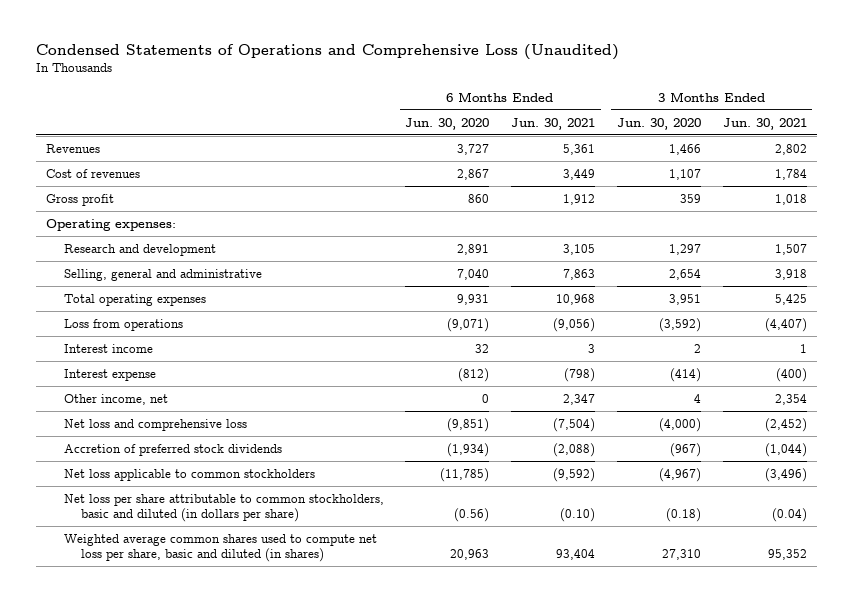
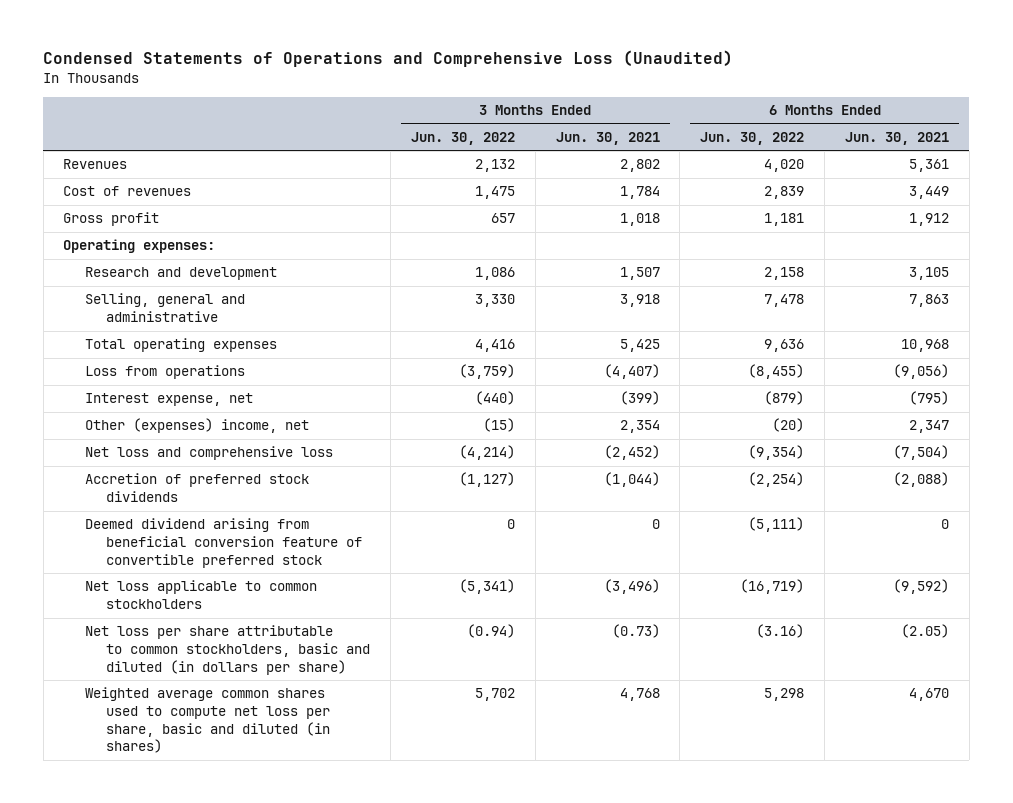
- | 6 Months Ended Jun. 30, 2020 | 6 Months Ended Jun. 30, 2021 | 3 Months Ended Jun. 30, 2020 | 3 Months Ended Jun. 30, 2021
+ | 3 Months Ended Jun. 30, 2022 | 3 Months Ended Jun. 30, 2021 | 6 Months Ended Jun. 30, 2022 | 6 Months Ended Jun. 30, 2021
- Interest income | 32 | 3 | 2 | 1
- Interest expense | (812) | (798) | (414) | (400)
- Other income, net | 0 | 2,347 | 4 | 2,354
+ Interest expense, net | (440) | (399) | (879) | (795)
+ Other (expenses) income, net | (15) | 2,354 | (20) | 2,347
+ Deemed dividend arising from beneficial conversion feature of convertible preferred stock | 0 | 0 | (5,111) | 0
- Net loss per share attributable to common stockholders, basic and diluted (in dollars per share) | (0.56) | (0.10) | (0.18) | (0.04)
- Weighted average common shares used to compute net loss per share, basic and diluted (in shares) | 20,963 | 93,404 | 27,310 | 95,352
+ Net loss per share attributable to common stockholders, basic and diluted (in dollars per share) | (0.94) | (0.73) | (3.16) | (2.05)
+ Weighted average common shares used to compute net loss per share, basic and diluted (in shares) | 5,702 | 4,768 | 5,298 | 4,670

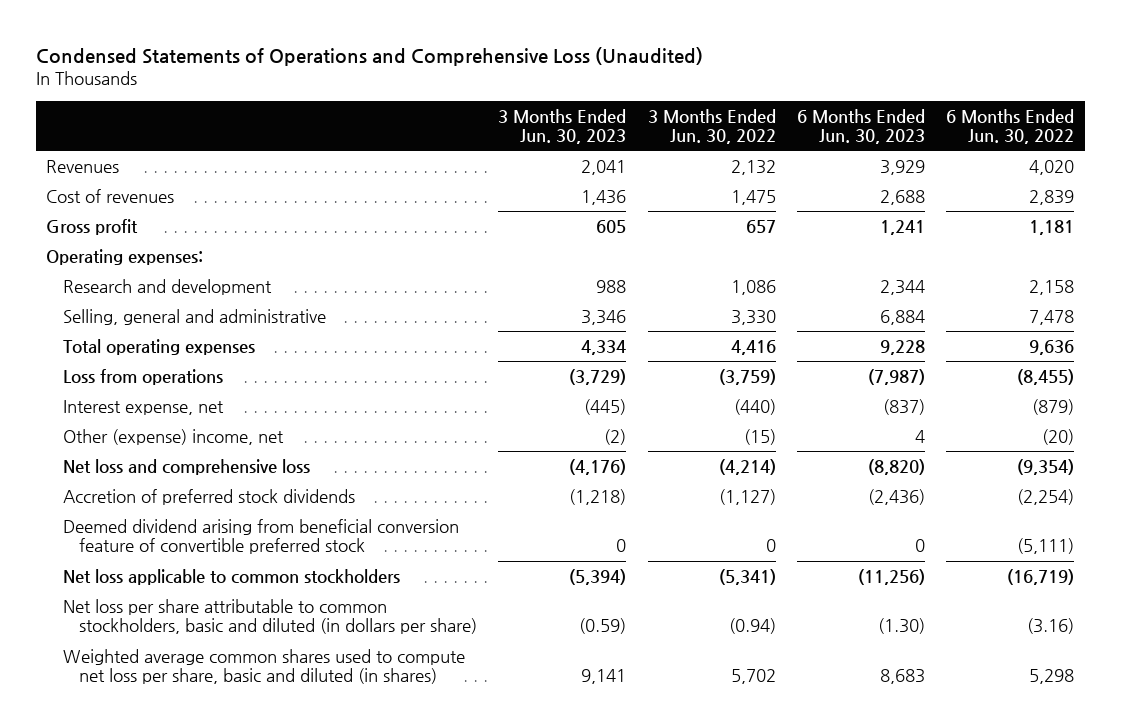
- | 3 Months Ended Jun. 30, 2022 | 3 Months Ended Jun. 30, 2021 | 6 Months Ended Jun. 30, 2022 | 6 Months Ended Jun. 30, 2021
+ | 3 Months Ended Jun. 30, 2023 | 3 Months Ended Jun. 30, 2022 | 6 Months Ended Jun. 30, 2023 | 6 Months Ended Jun. 30, 2022
- Other (expenses) income, net | (15) | 2,354 | (20) | 2,347
+ Other (expense) income, net | (2) | (15) | 4 | (20)

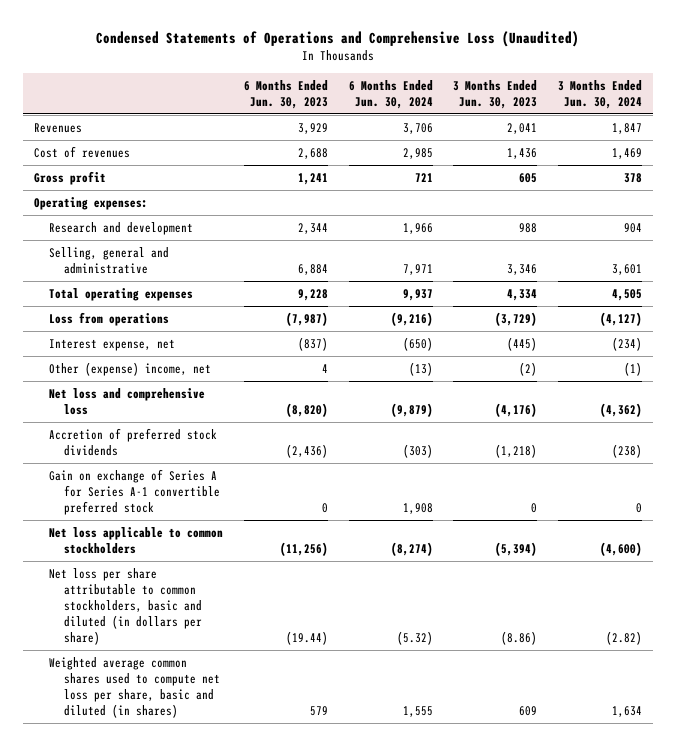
- | 3 Months Ended Jun. 30, 2023 | 3 Months Ended Jun. 30, 2022 | 6 Months Ended Jun. 30, 2023 | 6 Months Ended Jun. 30, 2022
+ | 6 Months Ended Jun. 30, 2023 | 6 Months Ended Jun. 30, 2024 | 3 Months Ended Jun. 30, 2023 | 3 Months Ended Jun. 30, 2024
- Deemed dividend arising from beneficial conversion feature of convertible preferred stock | 0 | 0 | 0 | (5,111)
+ Gain on exchange of Series A for Series A-1 convertible preferred stock | 0 | 1,908 | 0 | 0
- Net loss per share attributable to common stockholders, basic and diluted (in dollars per share) | (0.59) | (0.94) | (1.30) | (3.16)
- Weighted average common shares used to compute net loss per share, basic and diluted (in shares) | 9,141 | 5,702 | 8,683 | 5,298
+ Net loss per share attributable to common stockholders, basic and diluted (in dollars per share) | (19.44) | (5.32) | (8.86) | (2.82)
+ Weighted average common shares used to compute net loss per share, basic and diluted (in shares) | 579 | 1,555 | 609 | 1,634

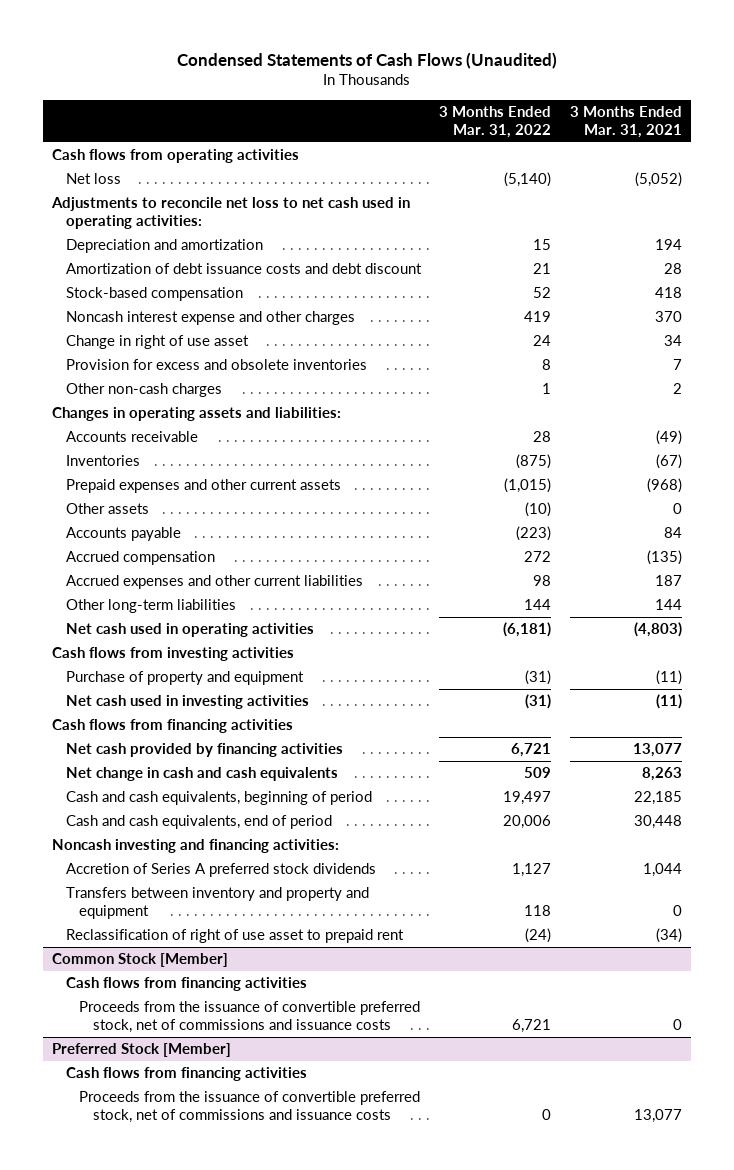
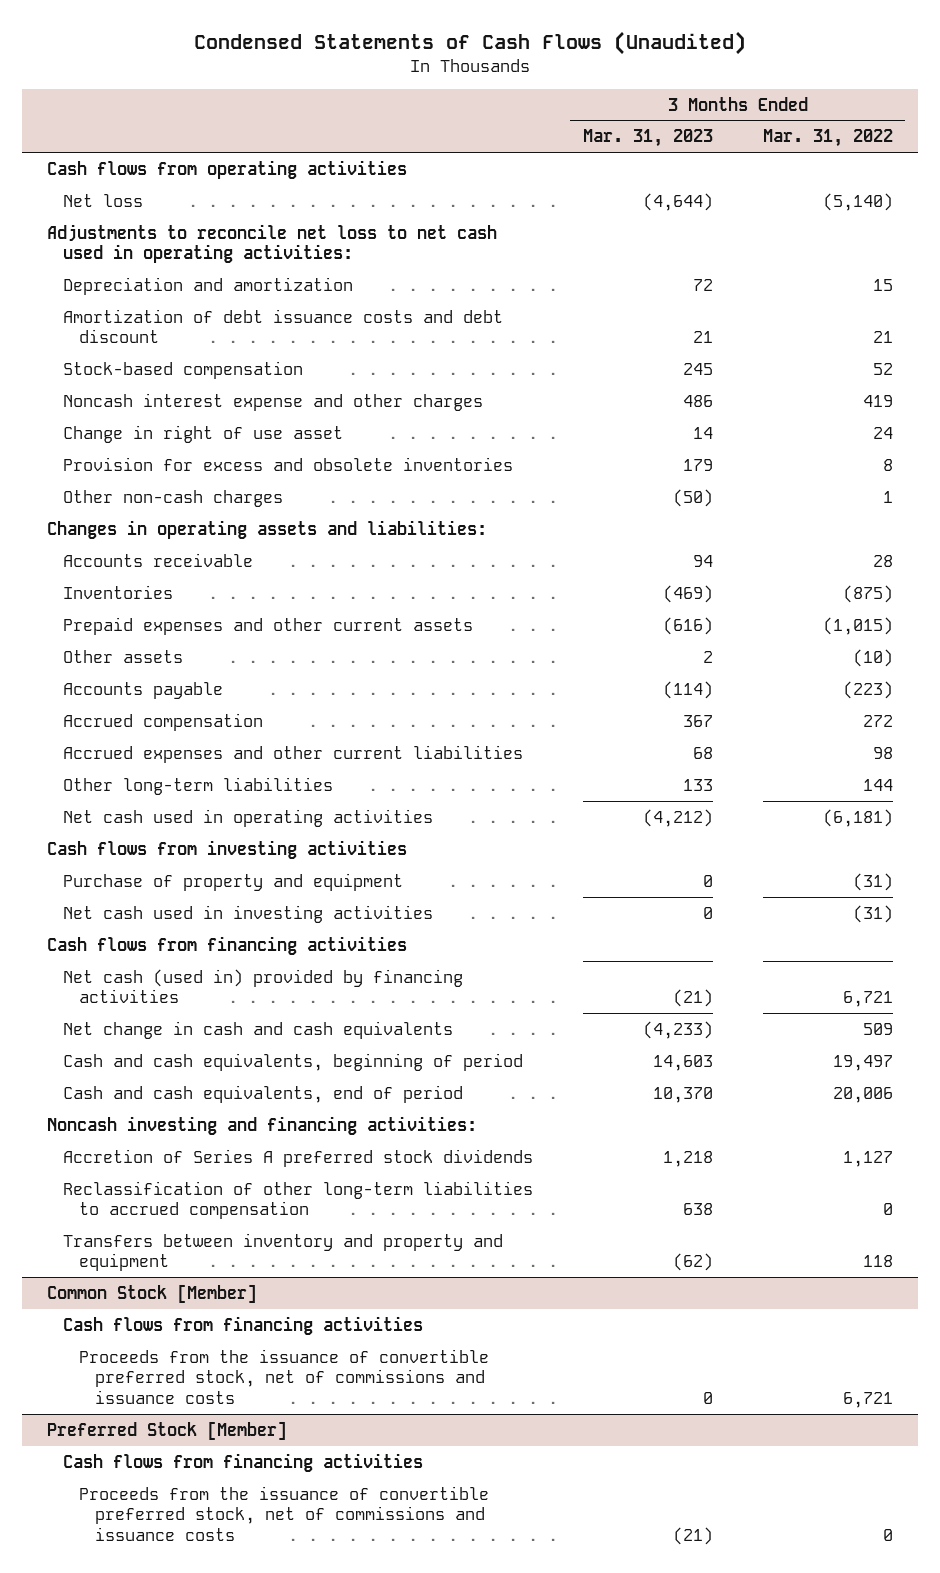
- | 3 Months Ended Mar. 31, 2022 | 3 Months Ended Mar. 31, 2021
+ | 3 Months Ended Mar. 31, 2023 | 3 Months Ended Mar. 31, 2022
- Net cash provided by financing activities | 6,721 | 13,077
+ Net cash (used in) provided by financing activities | (21) | 6,721
+ Reclassification of other long-term liabilities to accrued compensation | 638 | 0
- Reclassification of right of use asset to prepaid rent | (24) | (34)

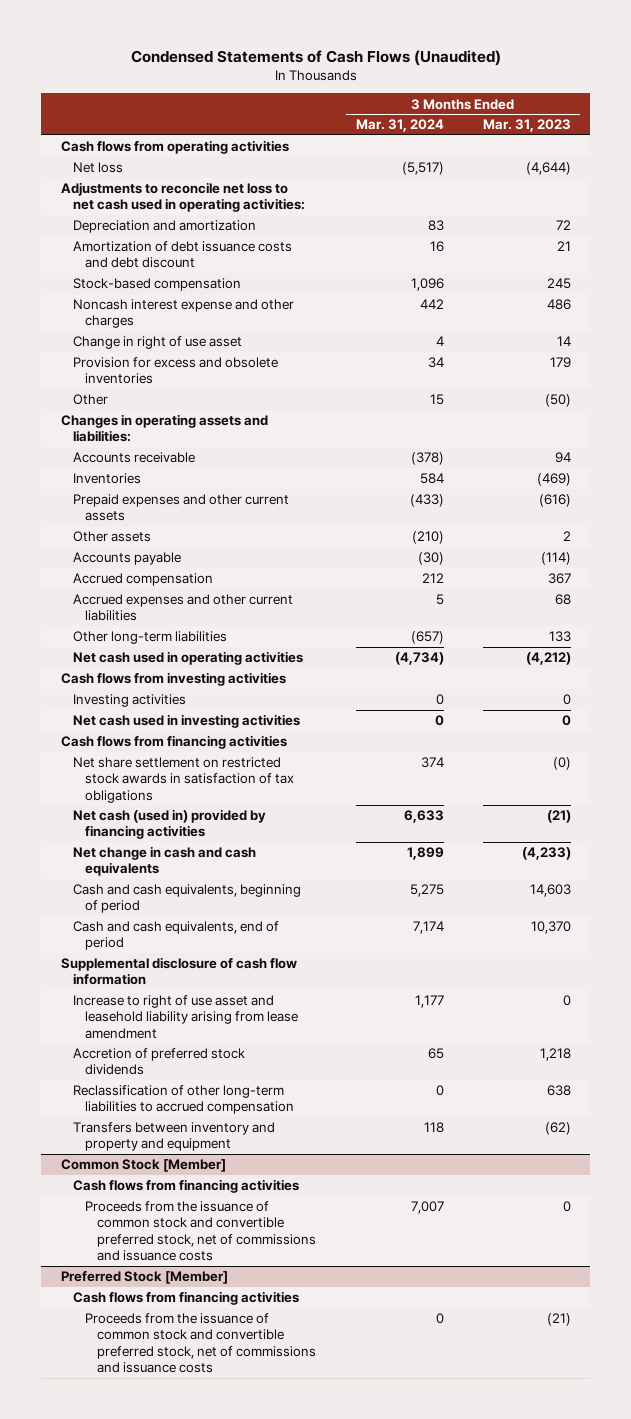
- | 3 Months Ended Mar. 31, 2023 | 3 Months Ended Mar. 31, 2022
+ | 3 Months Ended Mar. 31, 2024 | 3 Months Ended Mar. 31, 2023
- Other non-cash charges | (50) | 1
+ Other | 15 | (50)
- Purchase of property and equipment | 0 | (31)
+ Investing activities | 0 | 0
+ Net share settlement on restricted stock awards in satisfaction of tax obligations | 374 | (0)
- Noncash investing and financing activities:
- Accretion of Series A preferred stock dividends | 1,218 | 1,127
+ Supplemental disclosure of cash flow information
+ Increase to right of use asset and leasehold liability arising from lease amendment | 1,177 | 0
+ Accretion of preferred stock dividends | 65 | 1,218
@ Common Stock [Member]
- Proceeds from the issuance of convertible preferred stock, net of commissions and issuance costs | 0 | 6,721
+ Proceeds from the issuance of common stock and convertible preferred stock, net of commissions and issuance costs | 7,007 | 0
@ Preferred Stock [Member]
- Proceeds from the issuance of convertible preferred stock, net of commissions and issuance costs | (21) | 0
+ Proceeds from the issuance of common stock and convertible preferred stock, net of commissions and issuance costs | 0 | (21)

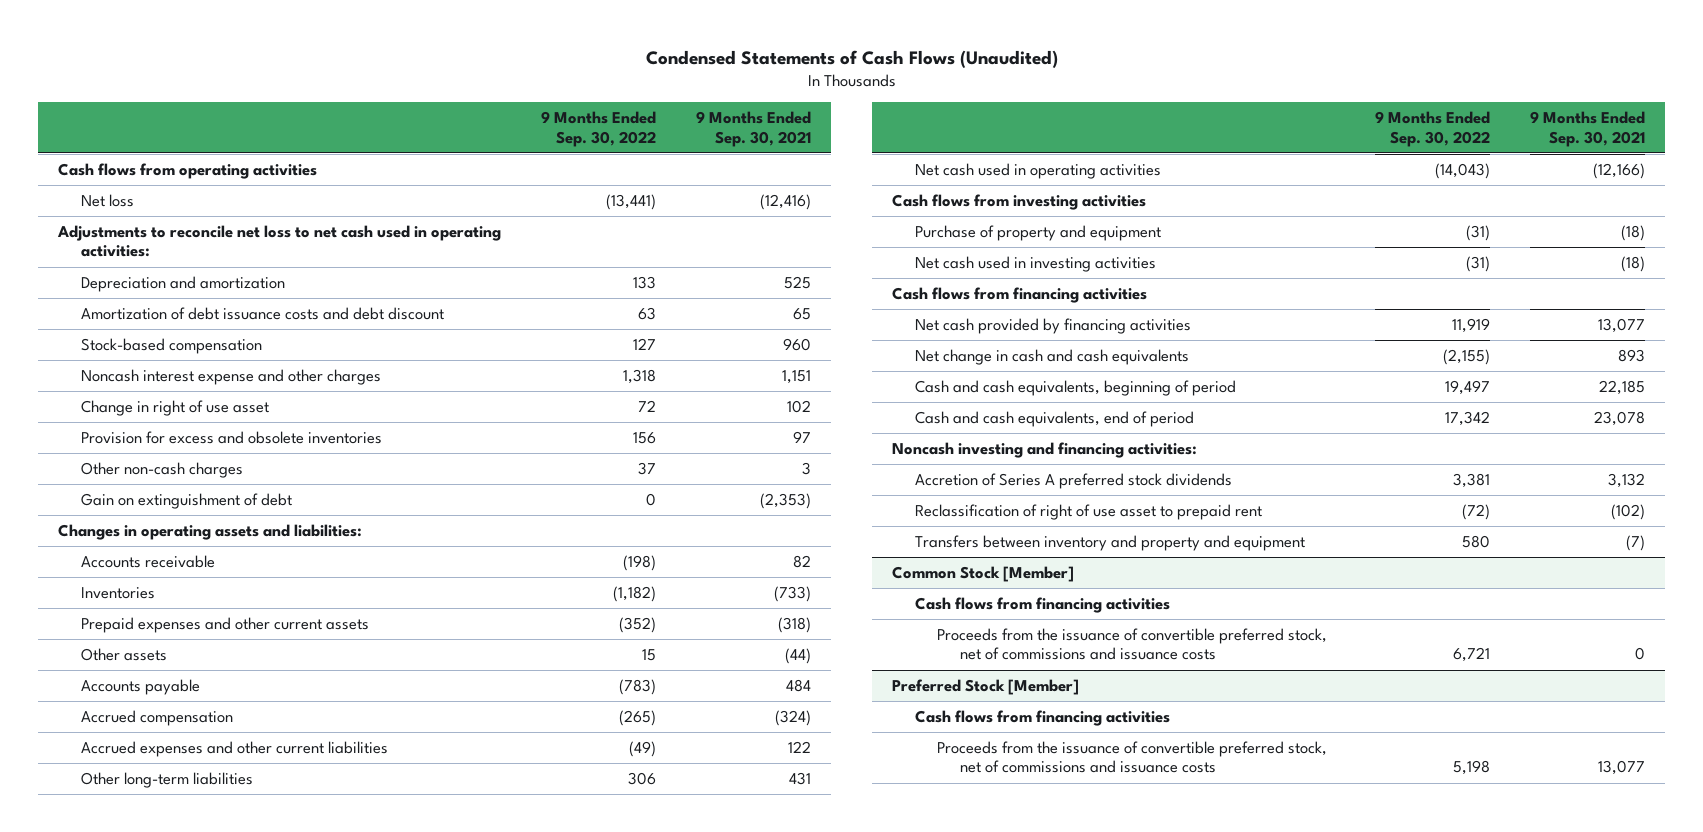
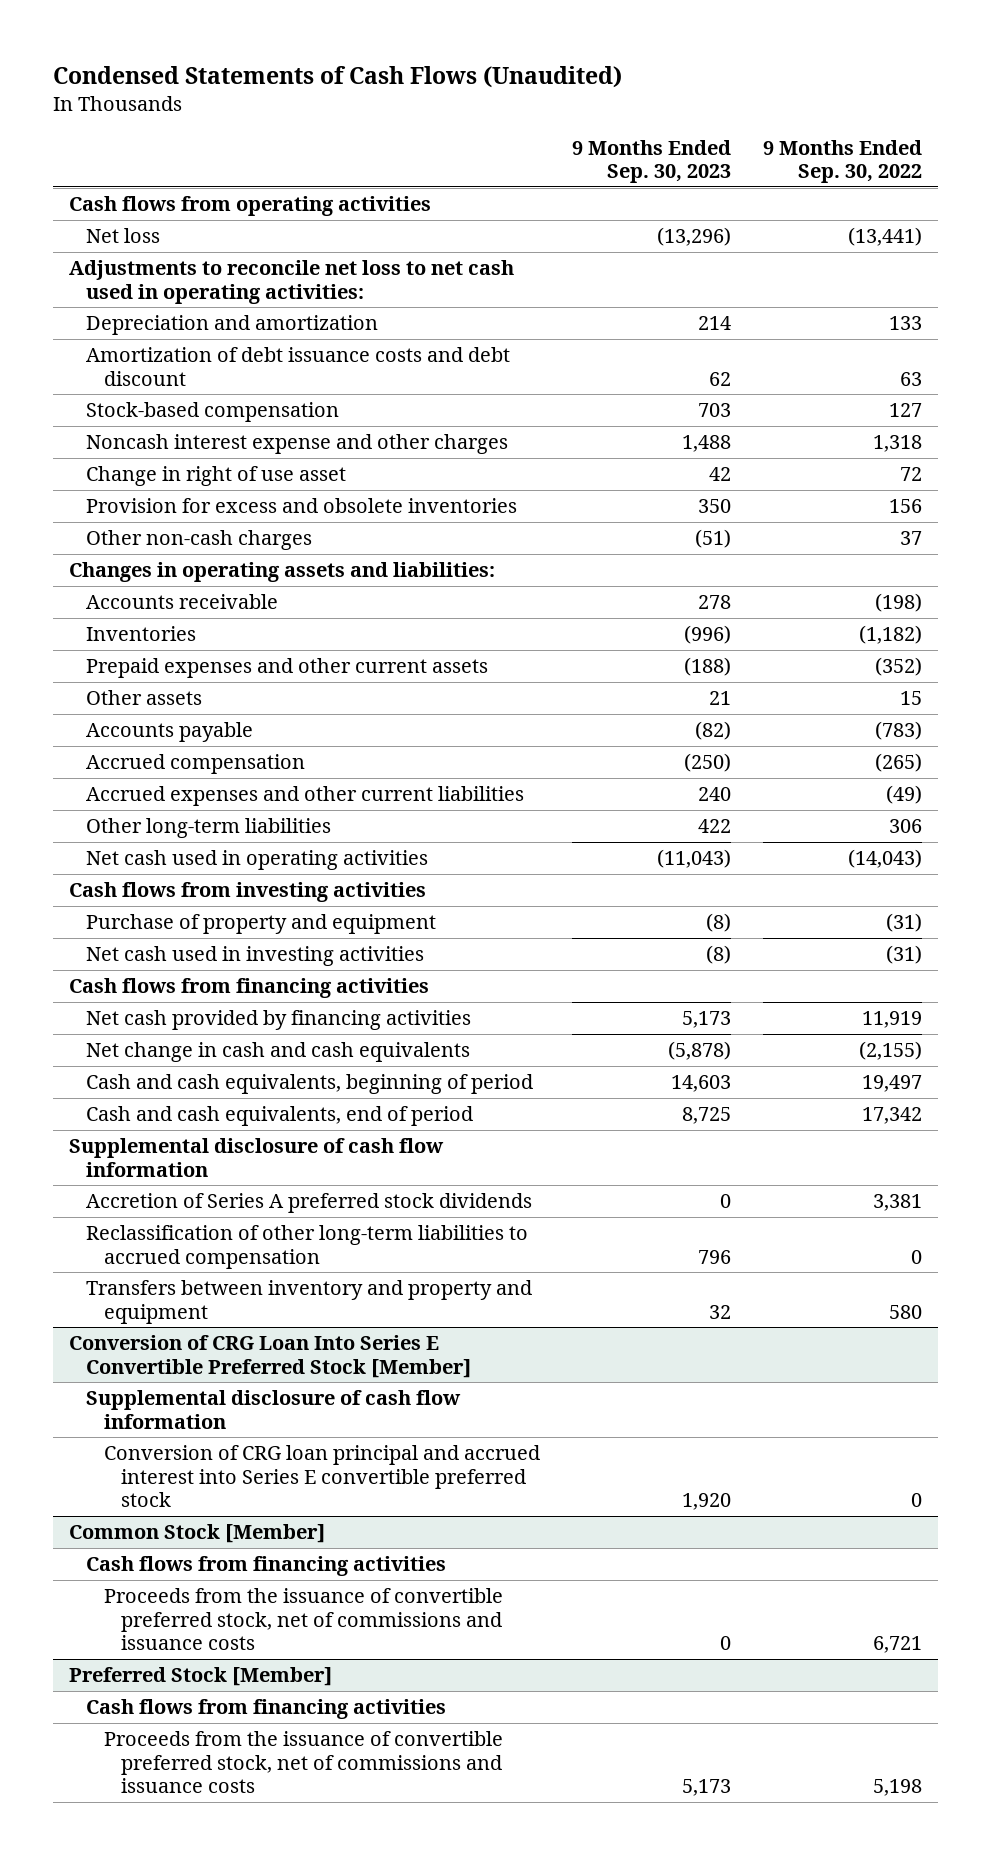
- | 9 Months Ended Sep. 30, 2022 | 9 Months Ended Sep. 30, 2021
+ | 9 Months Ended Sep. 30, 2023 | 9 Months Ended Sep. 30, 2022
- Gain on extinguishment of debt | 0 | (2,353)
- Noncash investing and financing activities:
+ Supplemental disclosure of cash flow information
- Reclassification of right of use asset to prepaid rent | (72) | (102)
+ Reclassification of other long-term liabilities to accrued compensation | 796 | 0
+ Conversion of CRG Loan Into Series E Convertible Preferred Stock [Member]
+ Supplemental disclosure of cash flow information
+ Conversion of CRG loan principal and accrued interest into Series E convertible preferred stock | 1,920 | 0

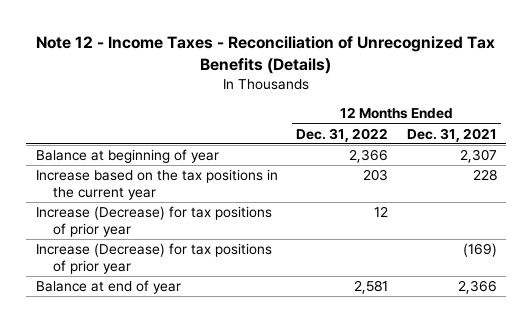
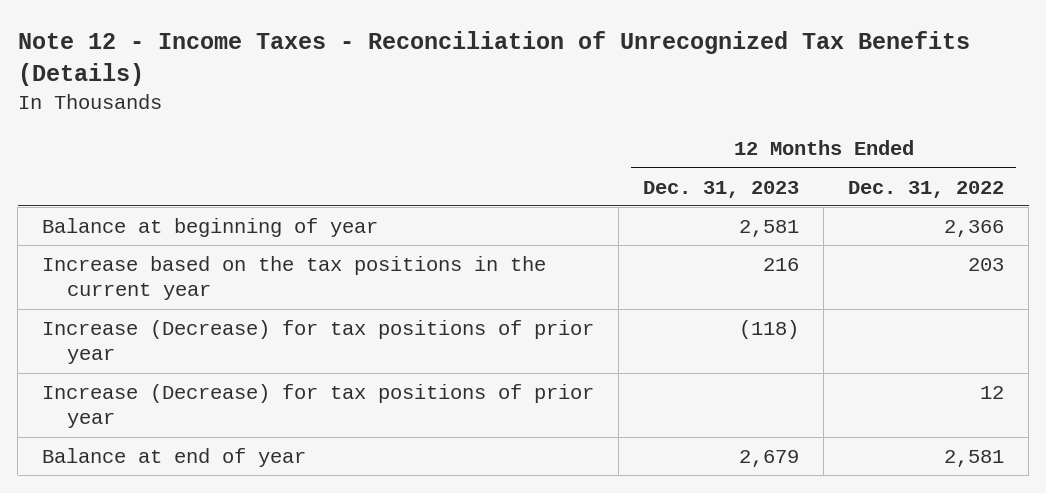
- | 12 Months Ended Dec. 31, 2022 | 12 Months Ended Dec. 31, 2021
+ | 12 Months Ended Dec. 31, 2023 | 12 Months Ended Dec. 31, 2022
moved down: Increase (Decrease) for tax positions of prior year | | 12

